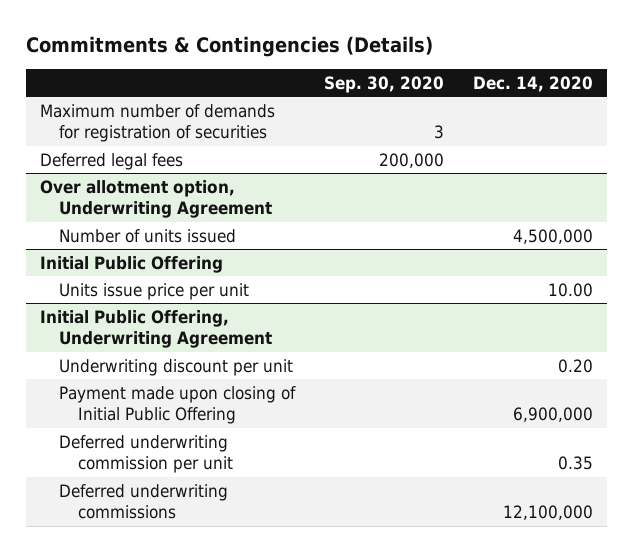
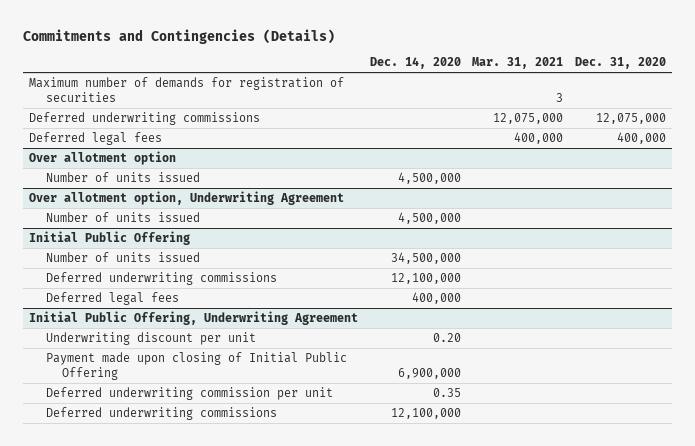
- Commitments & Contingencies (Details)
+ Commitments and Contingencies (Details)
- | Sep. 30, 2020 | Dec. 14, 2020
+ | Dec. 14, 2020 | Mar. 31, 2021 | Dec. 31, 2020
+ Deferred underwriting commissions | | 12,075,000 | 12,075,000
+ Over allotment option
+ Number of units issued | 4,500,000 | |
@ Initial Public Offering
- Units issue price per unit | | 10.00
+ Number of units issued | 34,500,000 | |
+ Deferred underwriting commissions | 12,100,000 | |
+ Deferred legal fees | 400,000 | |

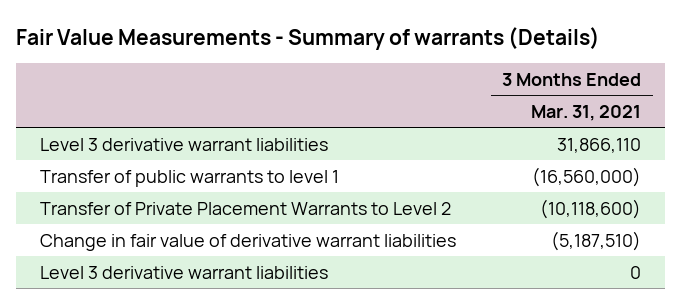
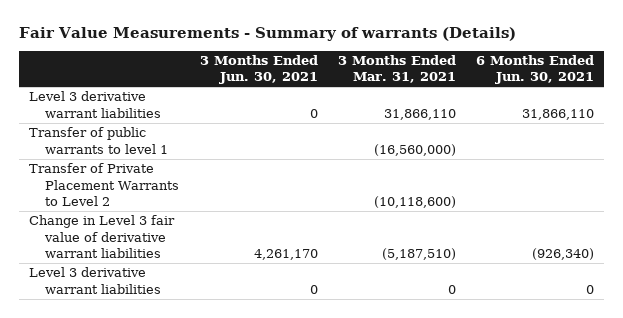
- | 3 Months Ended Mar. 31, 2021
+ | 3 Months Ended Jun. 30, 2021 | 3 Months Ended Mar. 31, 2021 | 6 Months Ended Jun. 30, 2021
- Change in fair value of derivative warrant liabilities | (5,187,510)
+ Change in Level 3 fair value of derivative warrant liabilities | 4,261,170 | (5,187,510) | (926,340)

